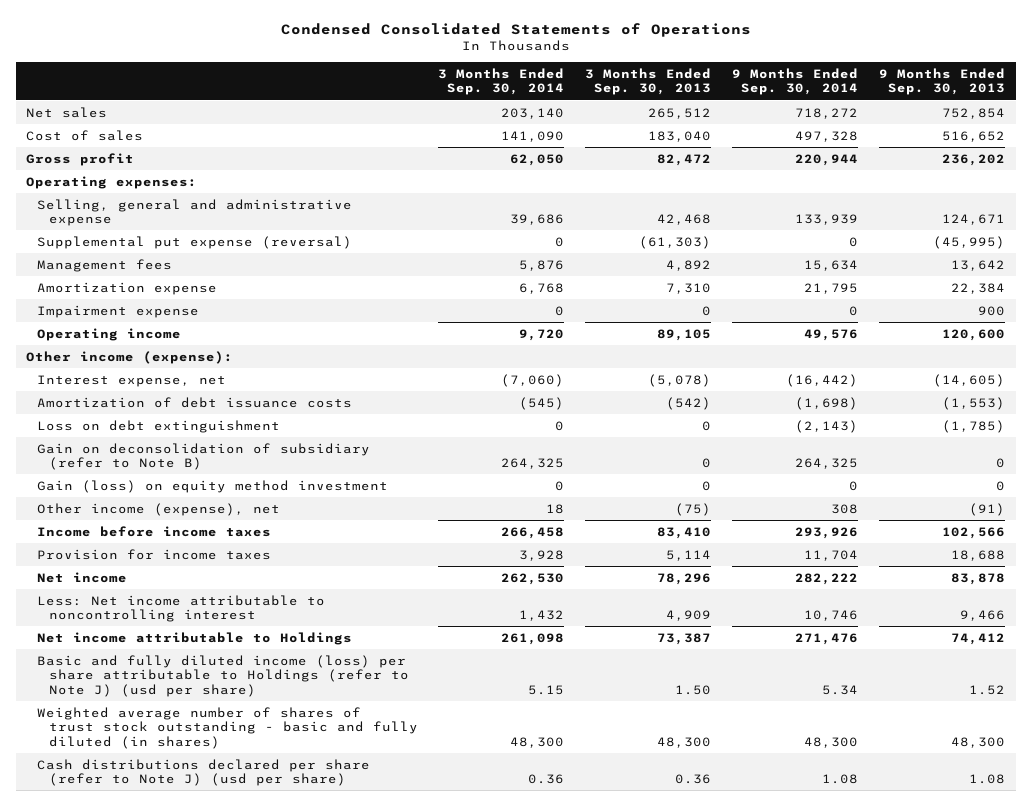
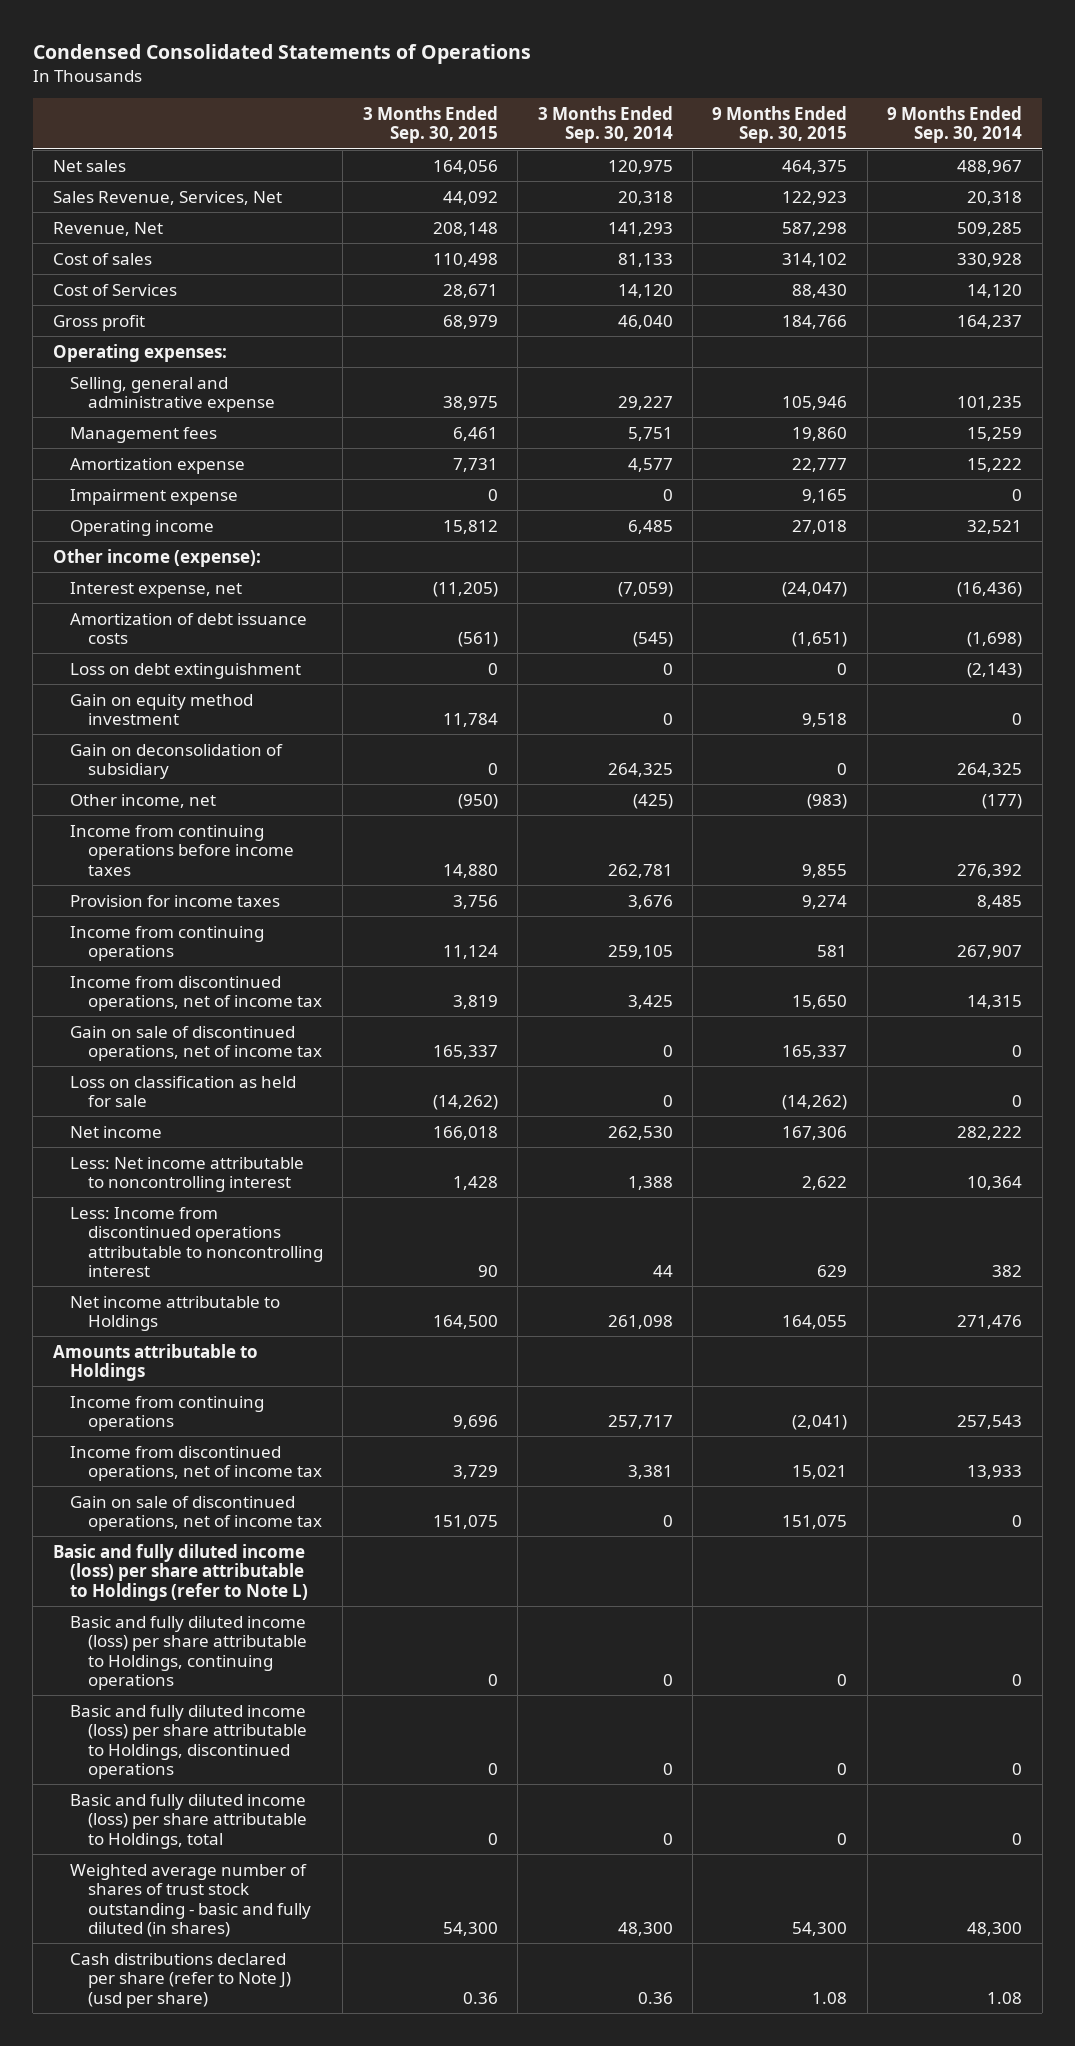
- | 3 Months Ended Sep. 30, 2014 | 3 Months Ended Sep. 30, 2013 | 9 Months Ended Sep. 30, 2014 | 9 Months Ended Sep. 30, 2013
+ | 3 Months Ended Sep. 30, 2015 | 3 Months Ended Sep. 30, 2014 | 9 Months Ended Sep. 30, 2015 | 9 Months Ended Sep. 30, 2014
- Net sales | 203,140 | 265,512 | 718,272 | 752,854
- Cost of sales | 141,090 | 183,040 | 497,328 | 516,652
- Gross profit | 62,050 | 82,472 | 220,944 | 236,202
+ Net sales | 164,056 | 120,975 | 464,375 | 488,967
+ Sales Revenue, Services, Net | 44,092 | 20,318 | 122,923 | 20,318
+ Revenue, Net | 208,148 | 141,293 | 587,298 | 509,285
+ Cost of sales | 110,498 | 81,133 | 314,102 | 330,928
+ Cost of Services | 28,671 | 14,120 | 88,430 | 14,120
+ Gross profit | 68,979 | 46,040 | 184,766 | 164,237
- Selling, general and administrative expense | 39,686 | 42,468 | 133,939 | 124,671
- Supplemental put expense (reversal) | 0 | (61,303) | 0 | (45,995)
- Management fees | 5,876 | 4,892 | 15,634 | 13,642
- Amortization expense | 6,768 | 7,310 | 21,795 | 22,384
+ Selling, general and administrative expense | 38,975 | 29,227 | 105,946 | 101,235
+ Management fees | 6,461 | 5,751 | 19,860 | 15,259
+ Amortization expense | 7,731 | 4,577 | 22,777 | 15,222
- Operating income | 9,720 | 89,105 | 49,576 | 120,600
+ Operating income | 15,812 | 6,485 | 27,018 | 32,521
- Interest expense, net | (7,060) | (5,078) | (16,442) | (14,605)
+ Interest expense, net | (11,205) | (7,059) | (24,047) | (16,436)
- Gain on deconsolidation of subsidiary (refer to Note B) | 264,325 | 0 | 264,325 | 0
- Gain (loss) on equity method investment | 0 | 0 | 0 | 0
- Other income (expense), net | 18 | (75) | 308 | (91)
- Income before income taxes | 266,458 | 83,410 | 293,926 | 102,566
- Provision for income taxes | 3,928 | 5,114 | 11,704 | 18,688
+ Gain on equity method investment | 11,784 | 0 | 9,518 | 0
+ Gain on deconsolidation of subsidiary | 0 | 264,325 | 0 | 264,325
+ Other income, net | (950) | (425) | (983) | (177)
+ Income from continuing operations before income taxes | 14,880 | 262,781 | 9,855 | 276,392
+ Provision for income taxes | 3,756 | 3,676 | 9,274 | 8,485
+ Income from continuing operations | 11,124 | 259,105 | 581 | 267,907
+ Income from discontinued operations, net of income tax | 3,819 | 3,425 | 15,650 | 14,315
+ Gain on sale of discontinued operations, net of income tax | 165,337 | 0 | 165,337 | 0
+ Loss on classification as held for sale | (14,262) | 0 | (14,262) | 0
- Less: Net income attributable to noncontrolling interest | 1,432 | 4,909 | 10,746 | 9,466
+ Less: Net income attributable to noncontrolling interest | 1,428 | 1,388 | 2,622 | 10,364
+ Less: Income from discontinued operations attributable to noncontrolling interest | 90 | 44 | 629 | 382
- Basic and fully diluted income (loss) per share attributable to Holdings (refer to Note J) (usd per share) | 5.15 | 1.50 | 5.34 | 1.52
+ Amounts attributable to Holdings
+ Income from continuing operations | 9,696 | 257,717 | (2,041) | 257,543
+ Income from discontinued operations, net of income tax | 3,729 | 3,381 | 15,021 | 13,933
+ Gain on sale of discontinued operations, net of income tax | 151,075 | 0 | 151,075 | 0
+ Basic and fully diluted income (loss) per share attributable to Holdings (refer to Note L)
+ Basic and fully diluted income (loss) per share attributable to Holdings, continuing operations | 0 | 0 | 0 | 0
+ Basic and fully diluted income (loss) per share attributable to Holdings, discontinued operations | 0 | 0 | 0 | 0
+ Basic and fully diluted income (loss) per share attributable to Holdings, total | 0 | 0 | 0 | 0

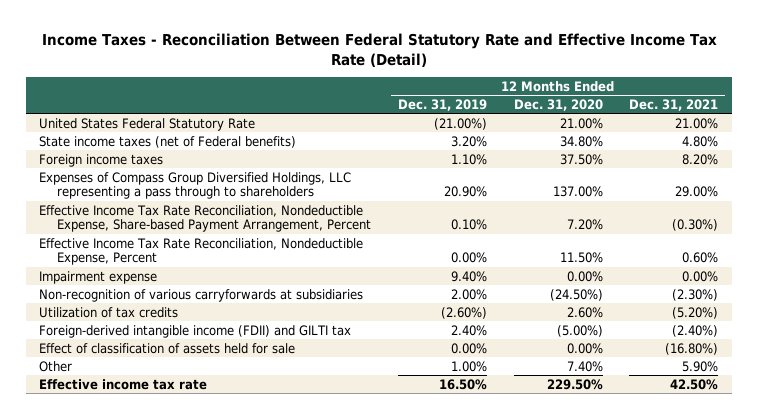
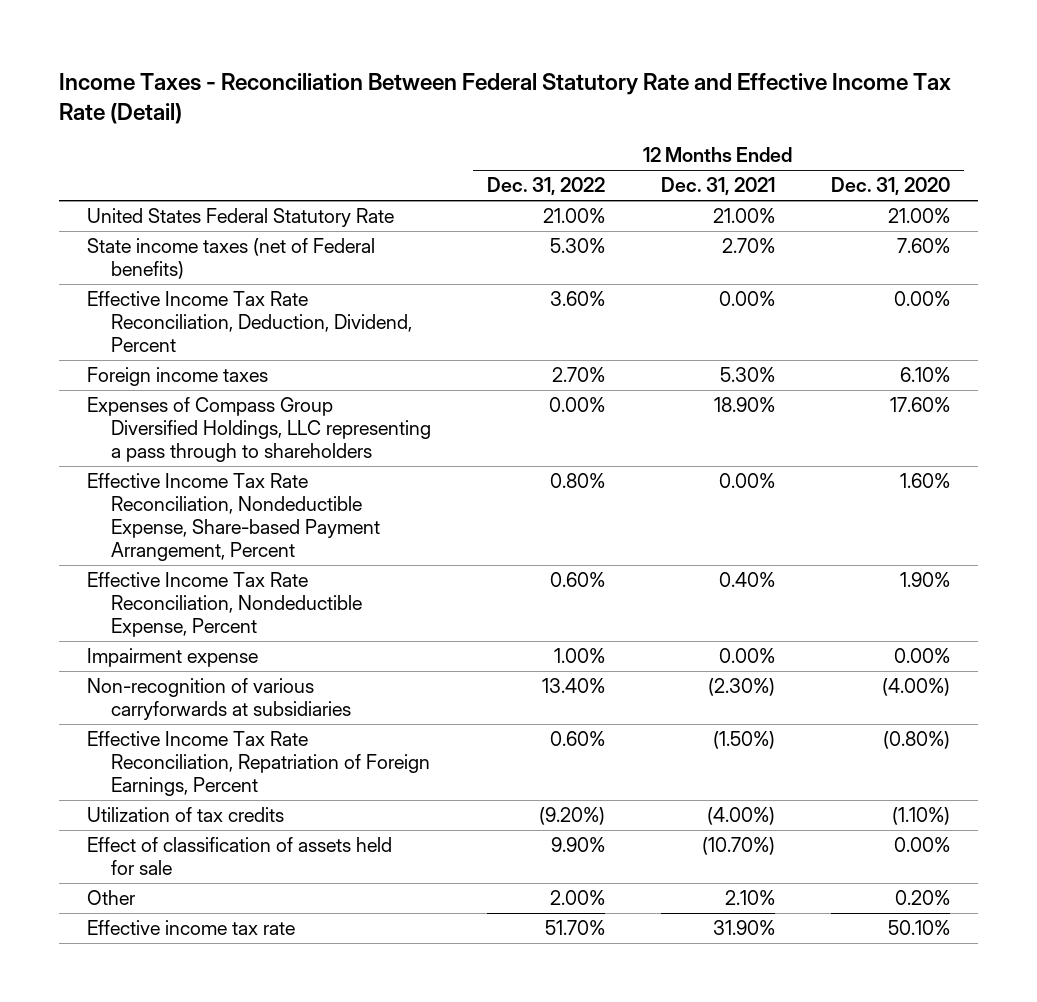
- | 12 Months Ended Dec. 31, 2019 | 12 Months Ended Dec. 31, 2020 | 12 Months Ended Dec. 31, 2021
+ | 12 Months Ended Dec. 31, 2022 | 12 Months Ended Dec. 31, 2021 | 12 Months Ended Dec. 31, 2020
- State income taxes (net of Federal benefits) | 3.20% | 34.80% | 4.80%
- Foreign income taxes | 1.10% | 37.50% | 8.20%
- Expenses of Compass Group Diversified Holdings, LLC representing a pass through to shareholders | 20.90% | 137.00% | 29.00%
- Effective Income Tax Rate Reconciliation, Nondeductible Expense, Share-based Payment Arrangement, Percent | 0.10% | 7.20% | (0.30%)
- Effective Income Tax Rate Reconciliation, Nondeductible Expense, Percent | 0.00% | 11.50% | 0.60%
+ State income taxes (net of Federal benefits) | 5.30% | 2.70% | 7.60%
+ Effective Income Tax Rate Reconciliation, Deduction, Dividend, Percent | 3.60% | 0.00% | 0.00%
+ Foreign income taxes | 2.70% | 5.30% | 6.10%
+ Expenses of Compass Group Diversified Holdings, LLC representing a pass through to shareholders | 0.00% | 18.90% | 17.60%
+ Effective Income Tax Rate Reconciliation, Nondeductible Expense, Share-based Payment Arrangement, Percent | 0.80% | 0.00% | 1.60%
+ Effective Income Tax Rate Reconciliation, Nondeductible Expense, Percent | 0.60% | 0.40% | 1.90%
- Non-recognition of various carryforwards at subsidiaries | 2.00% | (24.50%) | (2.30%)
- Utilization of tax credits | (2.60%) | 2.60% | (5.20%)
- Foreign-derived intangible income (FDII) and GILTI tax | 2.40% | (5.00%) | (2.40%)
- Effect of classification of assets held for sale | 0.00% | 0.00% | (16.80%)
- Other | 1.00% | 7.40% | 5.90%
- Effective income tax rate | 16.50% | 229.50% | 42.50%
+ Non-recognition of various carryforwards at subsidiaries | 13.40% | (2.30%) | (4.00%)
+ Effective Income Tax Rate Reconciliation, Repatriation of Foreign Earnings, Percent | 0.60% | (1.50%) | (0.80%)
+ Utilization of tax credits | (9.20%) | (4.00%) | (1.10%)
+ Effect of classification of assets held for sale | 9.90% | (10.70%) | 0.00%
+ Other | 2.00% | 2.10% | 0.20%
+ Effective income tax rate | 51.70% | 31.90% | 50.10%

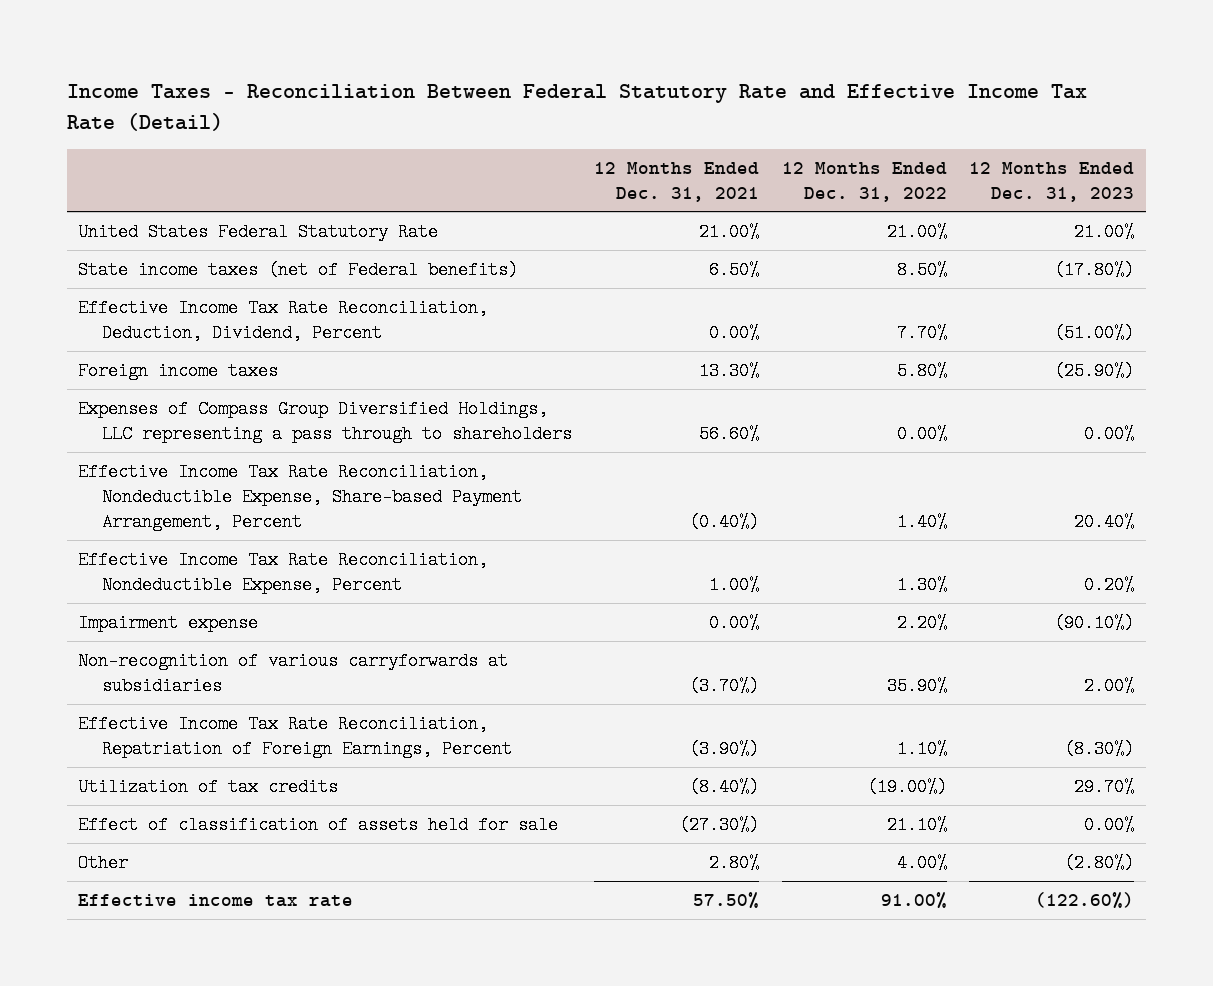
- | 12 Months Ended Dec. 31, 2022 | 12 Months Ended Dec. 31, 2021 | 12 Months Ended Dec. 31, 2020
+ | 12 Months Ended Dec. 31, 2021 | 12 Months Ended Dec. 31, 2022 | 12 Months Ended Dec. 31, 2023
- State income taxes (net of Federal benefits) | 5.30% | 2.70% | 7.60%
- Effective Income Tax Rate Reconciliation, Deduction, Dividend, Percent | 3.60% | 0.00% | 0.00%
- Foreign income taxes | 2.70% | 5.30% | 6.10%
- Expenses of Compass Group Diversified Holdings, LLC representing a pass through to shareholders | 0.00% | 18.90% | 17.60%
- Effective Income Tax Rate Reconciliation, Nondeductible Expense, Share-based Payment Arrangement, Percent | 0.80% | 0.00% | 1.60%
- Effective Income Tax Rate Reconciliation, Nondeductible Expense, Percent | 0.60% | 0.40% | 1.90%
- Impairment expense | 1.00% | 0.00% | 0.00%
- Non-recognition of various carryforwards at subsidiaries | 13.40% | (2.30%) | (4.00%)
- Effective Income Tax Rate Reconciliation, Repatriation of Foreign Earnings, Percent | 0.60% | (1.50%) | (0.80%)
- Utilization of tax credits | (9.20%) | (4.00%) | (1.10%)
- Effect of classification of assets held for sale | 9.90% | (10.70%) | 0.00%
- Other | 2.00% | 2.10% | 0.20%
- Effective income tax rate | 51.70% | 31.90% | 50.10%
+ State income taxes (net of Federal benefits) | 6.50% | 8.50% | (17.80%)
+ Effective Income Tax Rate Reconciliation, Deduction, Dividend, Percent | 0.00% | 7.70% | (51.00%)
+ Foreign income taxes | 13.30% | 5.80% | (25.90%)
+ Expenses of Compass Group Diversified Holdings, LLC representing a pass through to shareholders | 56.60% | 0.00% | 0.00%
+ Effective Income Tax Rate Reconciliation, Nondeductible Expense, Share-based Payment Arrangement, Percent | (0.40%) | 1.40% | 20.40%
+ Effective Income Tax Rate Reconciliation, Nondeductible Expense, Percent | 1.00% | 1.30% | 0.20%
+ Impairment expense | 0.00% | 2.20% | (90.10%)
+ Non-recognition of various carryforwards at subsidiaries | (3.70%) | 35.90% | 2.00%
+ Effective Income Tax Rate Reconciliation, Repatriation of Foreign Earnings, Percent | (3.90%) | 1.10% | (8.30%)
+ Utilization of tax credits | (8.40%) | (19.00%) | 29.70%
+ Effect of classification of assets held for sale | (27.30%) | 21.10% | 0.00%
+ Other | 2.80% | 4.00% | (2.80%)
+ Effective income tax rate | 57.50% | 91.00% | (122.60%)

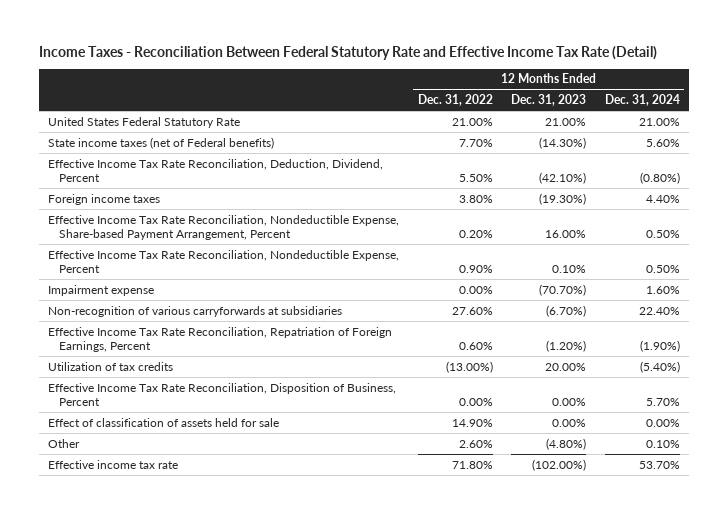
- | 12 Months Ended Dec. 31, 2021 | 12 Months Ended Dec. 31, 2022 | 12 Months Ended Dec. 31, 2023
+ | 12 Months Ended Dec. 31, 2022 | 12 Months Ended Dec. 31, 2023 | 12 Months Ended Dec. 31, 2024
- State income taxes (net of Federal benefits) | 6.50% | 8.50% | (17.80%)
- Effective Income Tax Rate Reconciliation, Deduction, Dividend, Percent | 0.00% | 7.70% | (51.00%)
- Foreign income taxes | 13.30% | 5.80% | (25.90%)
- Expenses of Compass Group Diversified Holdings, LLC representing a pass through to shareholders | 56.60% | 0.00% | 0.00%
- Effective Income Tax Rate Reconciliation, Nondeductible Expense, Share-based Payment Arrangement, Percent | (0.40%) | 1.40% | 20.40%
- Effective Income Tax Rate Reconciliation, Nondeductible Expense, Percent | 1.00% | 1.30% | 0.20%
- Impairment expense | 0.00% | 2.20% | (90.10%)
- Non-recognition of various carryforwards at subsidiaries | (3.70%) | 35.90% | 2.00%
- Effective Income Tax Rate Reconciliation, Repatriation of Foreign Earnings, Percent | (3.90%) | 1.10% | (8.30%)
- Utilization of tax credits | (8.40%) | (19.00%) | 29.70%
- Effect of classification of assets held for sale | (27.30%) | 21.10% | 0.00%
- Other | 2.80% | 4.00% | (2.80%)
- Effective income tax rate | 57.50% | 91.00% | (122.60%)
+ State income taxes (net of Federal benefits) | 7.70% | (14.30%) | 5.60%
+ Effective Income Tax Rate Reconciliation, Deduction, Dividend, Percent | 5.50% | (42.10%) | (0.80%)
+ Foreign income taxes | 3.80% | (19.30%) | 4.40%
+ Effective Income Tax Rate Reconciliation, Nondeductible Expense, Share-based Payment Arrangement, Percent | 0.20% | 16.00% | 0.50%
+ Effective Income Tax Rate Reconciliation, Nondeductible Expense, Percent | 0.90% | 0.10% | 0.50%
+ Impairment expense | 0.00% | (70.70%) | 1.60%
+ Non-recognition of various carryforwards at subsidiaries | 27.60% | (6.70%) | 22.40%
+ Effective Income Tax Rate Reconciliation, Repatriation of Foreign Earnings, Percent | 0.60% | (1.20%) | (1.90%)
+ Utilization of tax credits | (13.00%) | 20.00% | (5.40%)
+ Effective Income Tax Rate Reconciliation, Disposition of Business, Percent | 0.00% | 0.00% | 5.70%
+ Effect of classification of assets held for sale | 14.90% | 0.00% | 0.00%
+ Other | 2.60% | (4.80%) | 0.10%
+ Effective income tax rate | 71.80% | (102.00%) | 53.70%

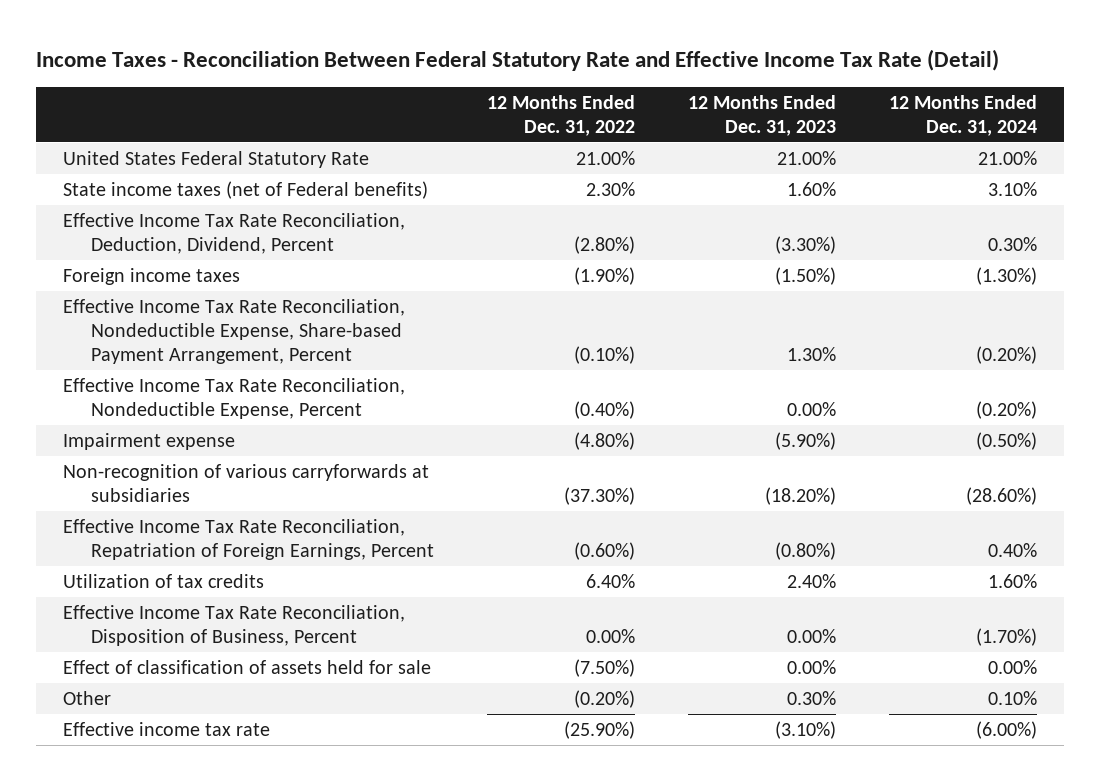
- State income taxes (net of Federal benefits) | 7.70% | (14.30%) | 5.60%
- Effective Income Tax Rate Reconciliation, Deduction, Dividend, Percent | 5.50% | (42.10%) | (0.80%)
- Foreign income taxes | 3.80% | (19.30%) | 4.40%
- Effective Income Tax Rate Reconciliation, Nondeductible Expense, Share-based Payment Arrangement, Percent | 0.20% | 16.00% | 0.50%
- Effective Income Tax Rate Reconciliation, Nondeductible Expense, Percent | 0.90% | 0.10% | 0.50%
- Impairment expense | 0.00% | (70.70%) | 1.60%
- Non-recognition of various carryforwards at subsidiaries | 27.60% | (6.70%) | 22.40%
- Effective Income Tax Rate Reconciliation, Repatriation of Foreign Earnings, Percent | 0.60% | (1.20%) | (1.90%)
- Utilization of tax credits | (13.00%) | 20.00% | (5.40%)
- Effective Income Tax Rate Reconciliation, Disposition of Business, Percent | 0.00% | 0.00% | 5.70%
- Effect of classification of assets held for sale | 14.90% | 0.00% | 0.00%
- Other | 2.60% | (4.80%) | 0.10%
- Effective income tax rate | 71.80% | (102.00%) | 53.70%
+ State income taxes (net of Federal benefits) | 2.30% | 1.60% | 3.10%
+ Effective Income Tax Rate Reconciliation, Deduction, Dividend, Percent | (2.80%) | (3.30%) | 0.30%
+ Foreign income taxes | (1.90%) | (1.50%) | (1.30%)
+ Effective Income Tax Rate Reconciliation, Nondeductible Expense, Share-based Payment Arrangement, Percent | (0.10%) | 1.30% | (0.20%)
+ Effective Income Tax Rate Reconciliation, Nondeductible Expense, Percent | (0.40%) | 0.00% | (0.20%)
+ Impairment expense | (4.80%) | (5.90%) | (0.50%)
+ Non-recognition of various carryforwards at subsidiaries | (37.30%) | (18.20%) | (28.60%)
+ Effective Income Tax Rate Reconciliation, Repatriation of Foreign Earnings, Percent | (0.60%) | (0.80%) | 0.40%
+ Utilization of tax credits | 6.40% | 2.40% | 1.60%
+ Effective Income Tax Rate Reconciliation, Disposition of Business, Percent | 0.00% | 0.00% | (1.70%)
+ Effect of classification of assets held for sale | (7.50%) | 0.00% | 0.00%
+ Other | (0.20%) | 0.30% | 0.10%
+ Effective income tax rate | (25.90%) | (3.10%) | (6.00%)

